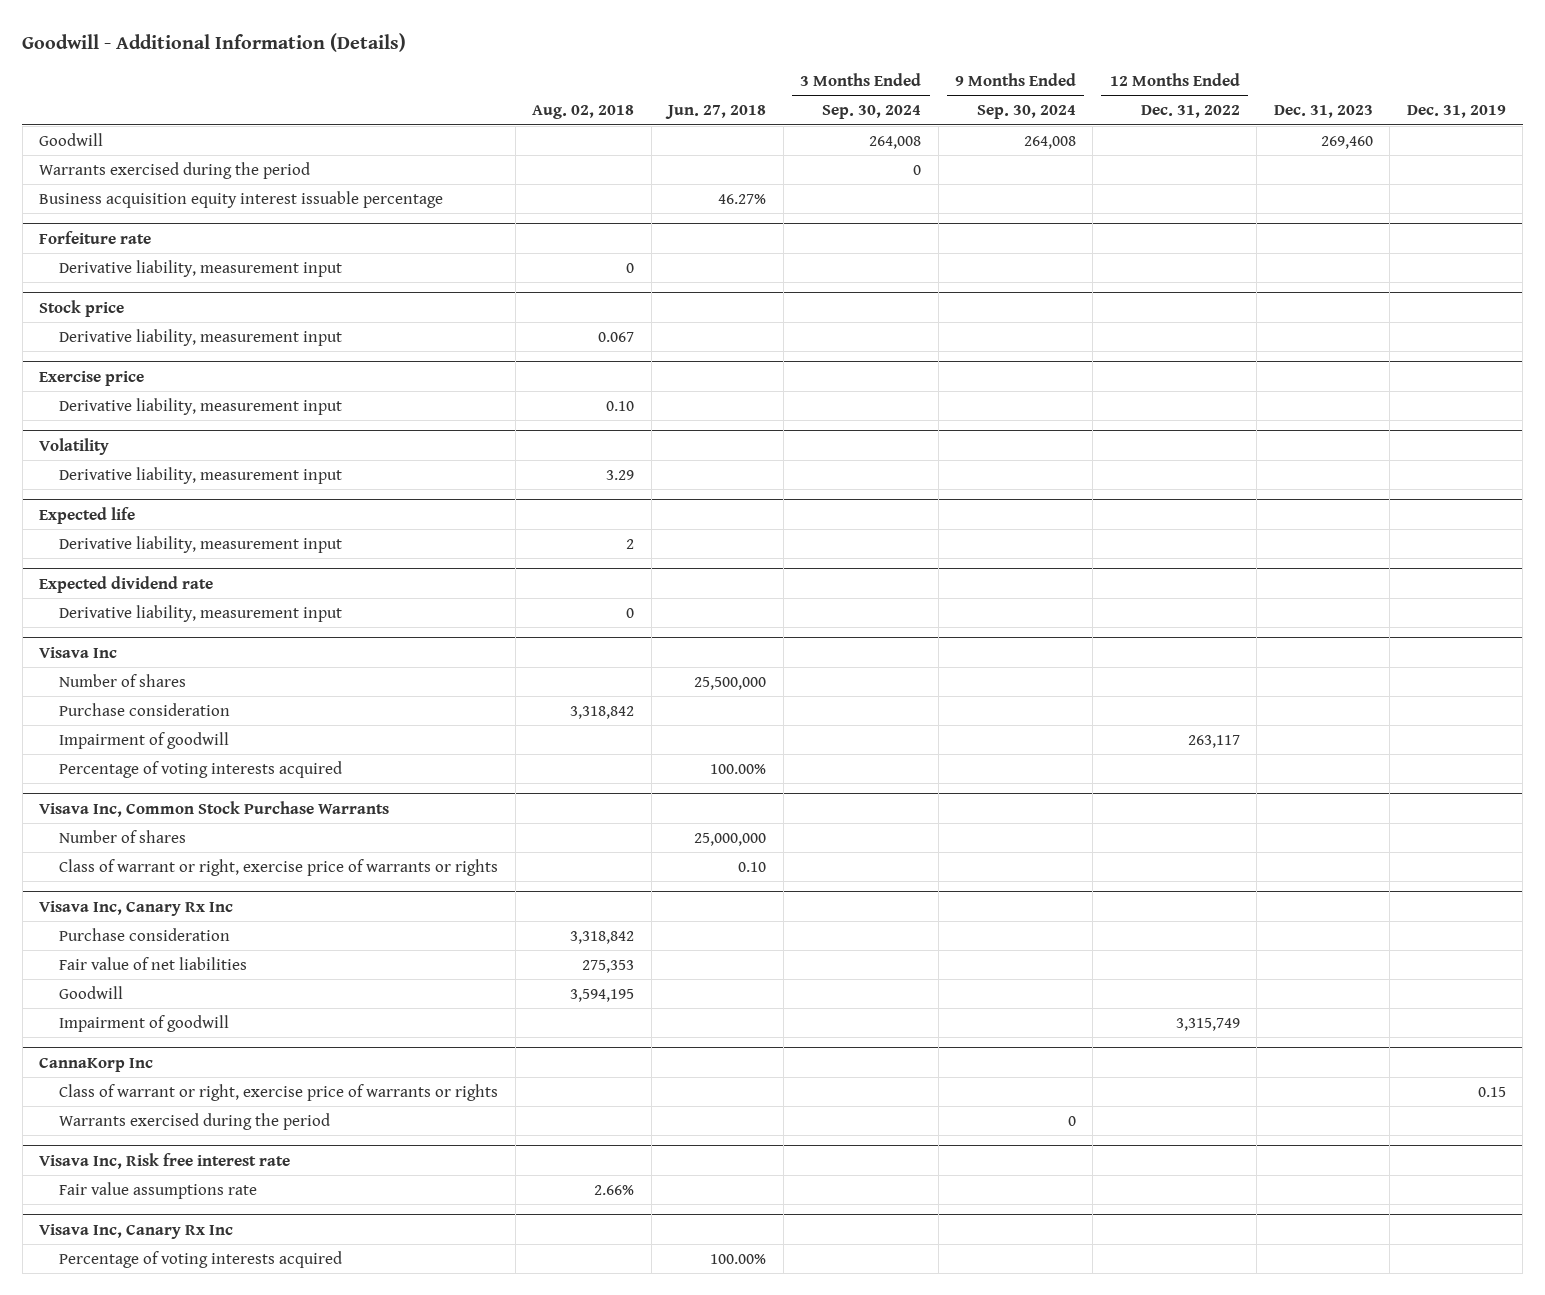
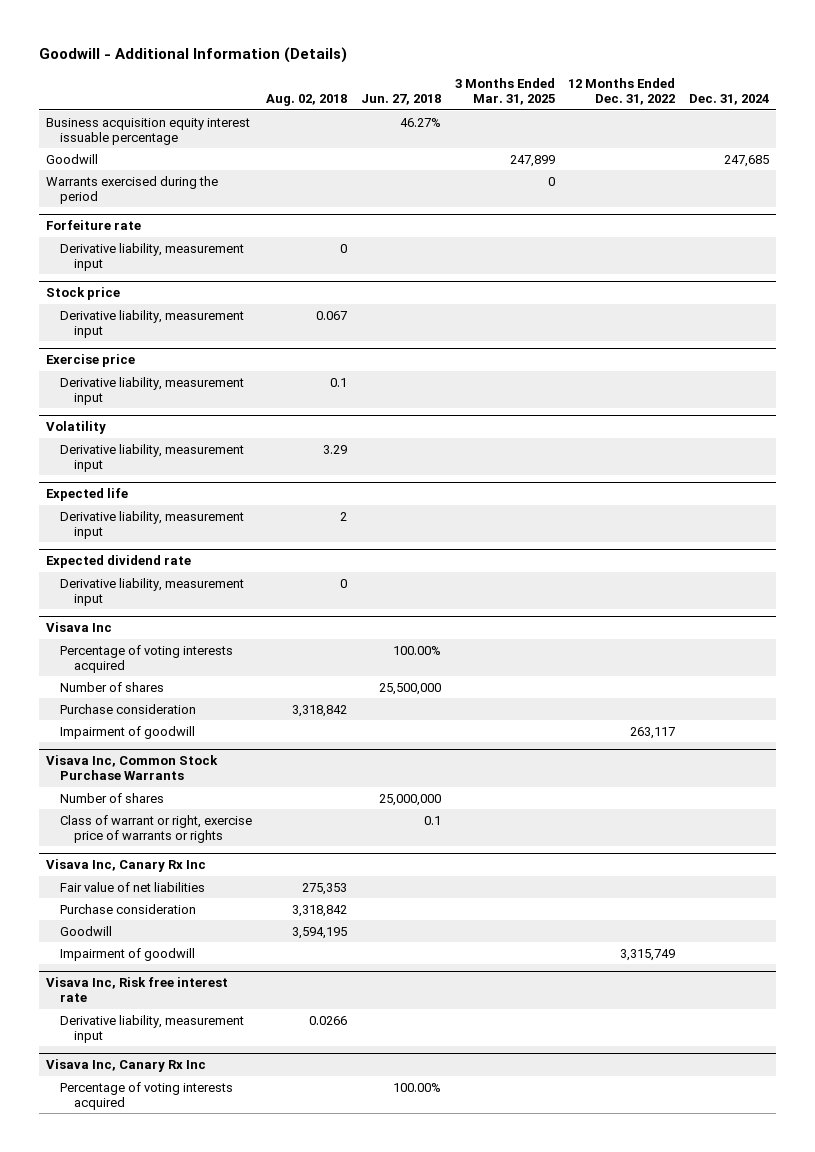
- | Aug. 02, 2018 | Jun. 27, 2018 | 3 Months Ended Sep. 30, 2024 | 9 Months Ended Sep. 30, 2024 | 12 Months Ended Dec. 31, 2022 | Dec. 31, 2023 | Dec. 31, 2019
+ | Aug. 02, 2018 | Jun. 27, 2018 | 3 Months Ended Mar. 31, 2025 | 12 Months Ended Dec. 31, 2022 | Dec. 31, 2024
moved up: Business acquisition equity interest issuable percentage | | 46.27% | | |
@ Exercise price
- Derivative liability, measurement input | 0.10 | | | | | |
+ Derivative liability, measurement input | 0.1 | | | |
@ Visava Inc
moved up: Percentage of voting interests acquired | | 100.00% | | |
@ Visava Inc, Common Stock Purchase Warrants
- Class of warrant or right, exercise price of warrants or rights | | 0.10 | | | | |
+ Class of warrant or right, exercise price of warrants or rights | | 0.1 | | |
@ Visava Inc, Canary Rx Inc
moved down: Purchase consideration | 3,318,842 | | | |
- CannaKorp Inc
- Class of warrant or right, exercise price of warrants or rights | | | | | | | 0.15
- Warrants exercised during the period | | | | 0 | | |
@ Visava Inc, Risk free interest rate
- Fair value assumptions rate | 2.66% | | | | | |
+ Derivative liability, measurement input | 0.0266 | | | |

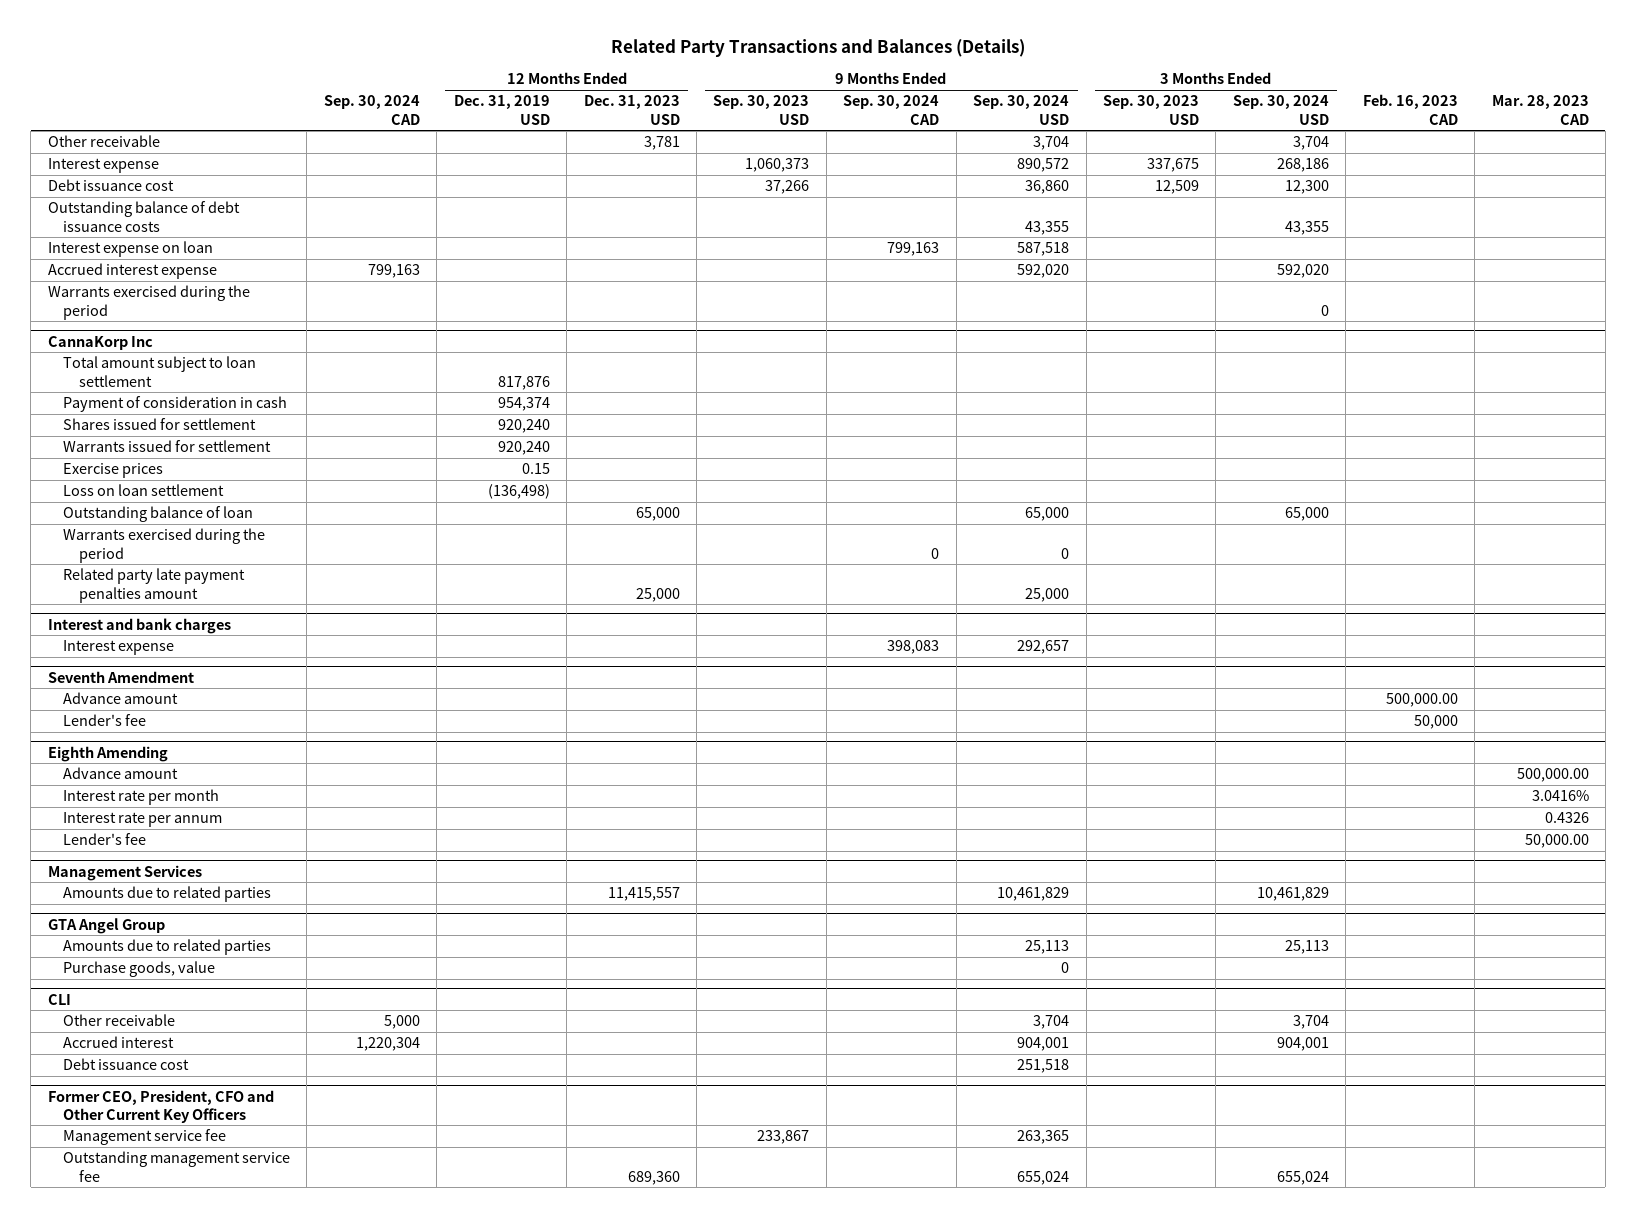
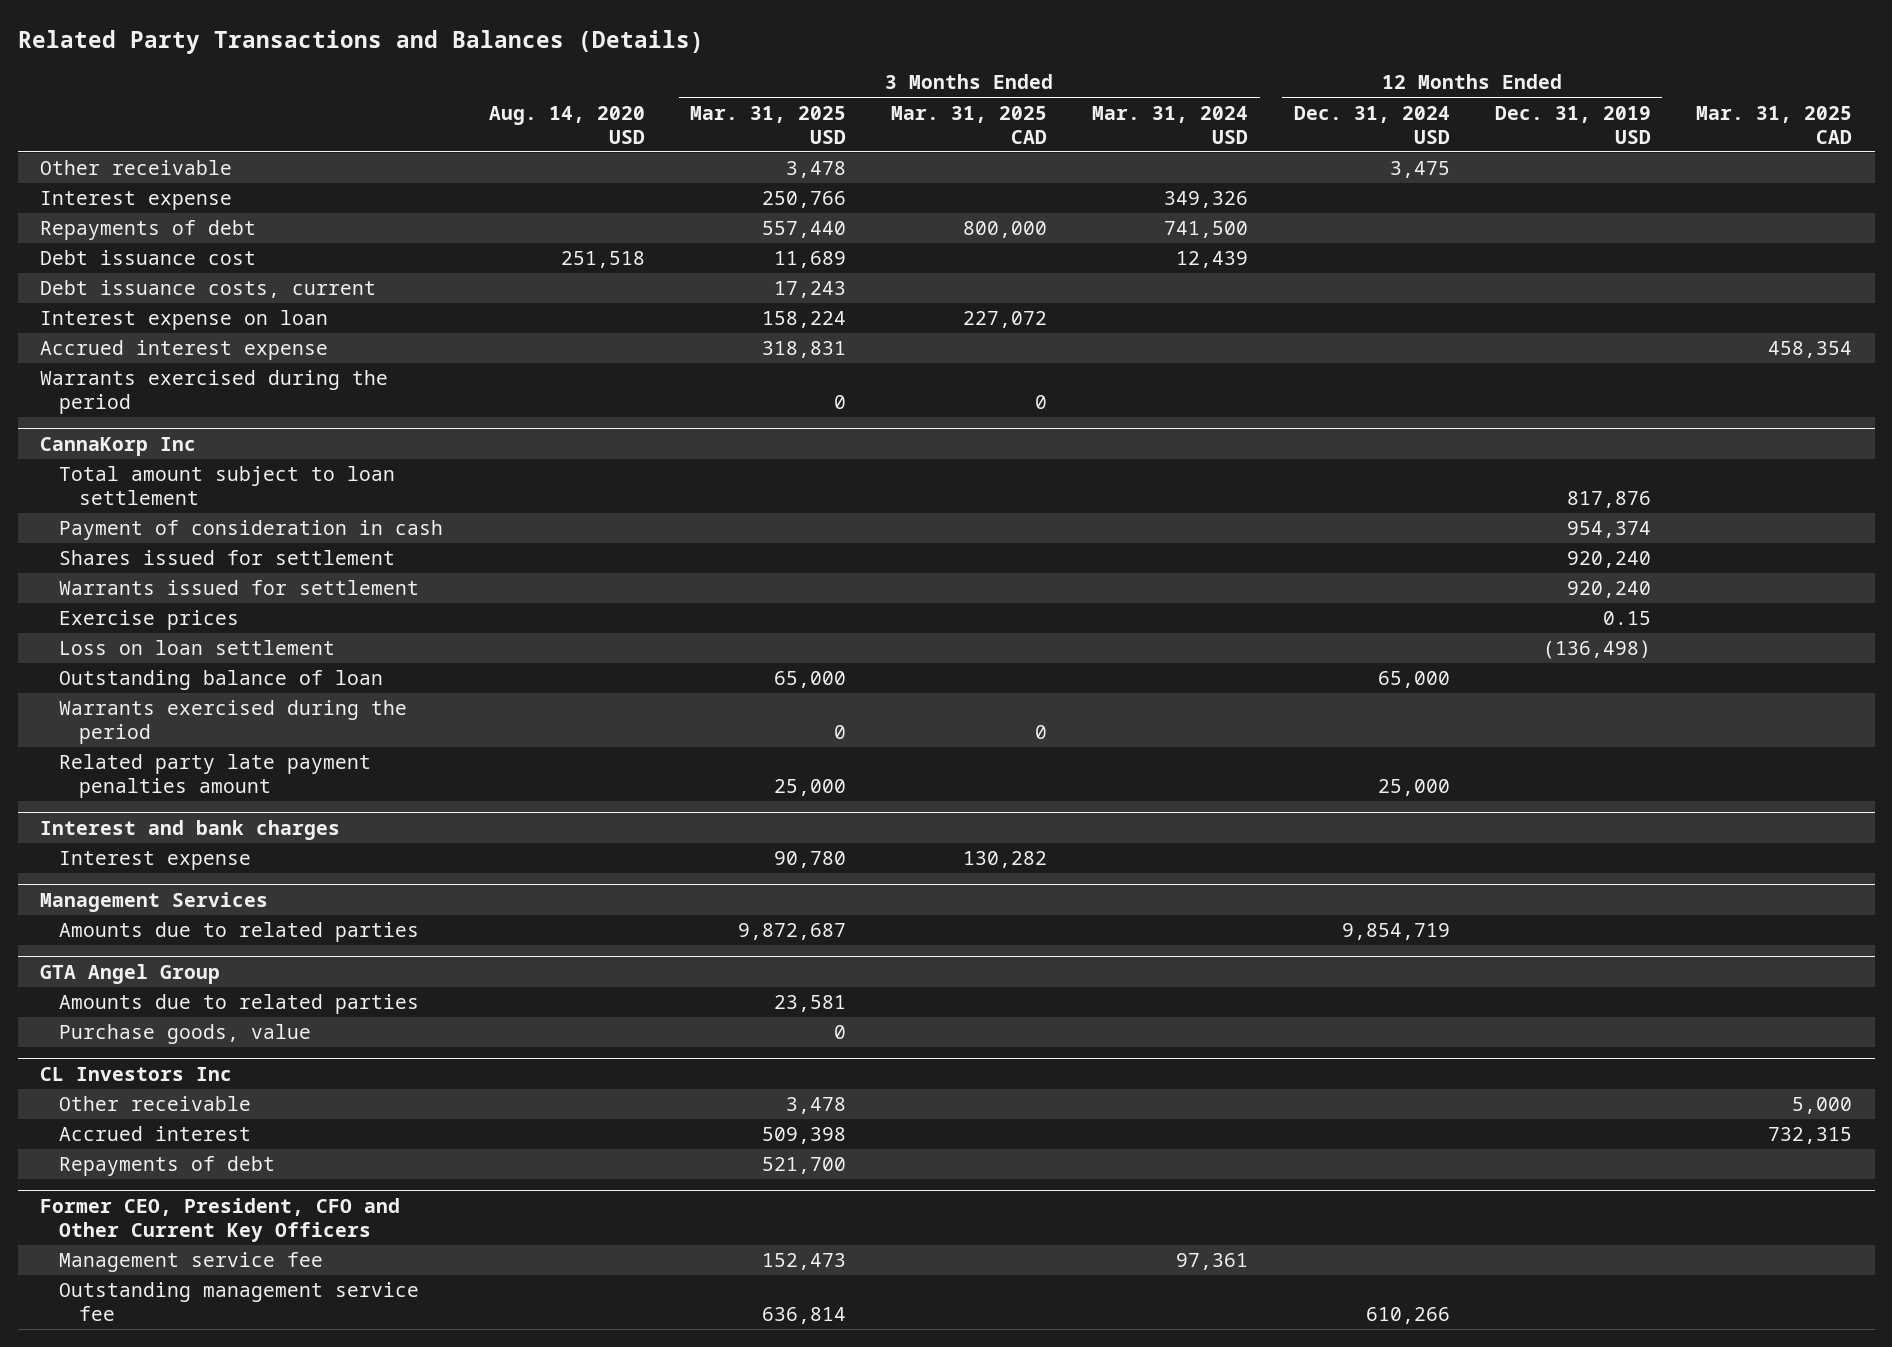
- | Sep. 30, 2024 CAD | 12 Months Ended Dec. 31, 2019 USD | 12 Months Ended Dec. 31, 2023 USD | 9 Months Ended Sep. 30, 2023 USD | 9 Months Ended Sep. 30, 2024 CAD | 9 Months Ended Sep. 30, 2024 USD | 3 Months Ended Sep. 30, 2023 USD | 3 Months Ended Sep. 30, 2024 USD | Feb. 16, 2023 CAD | Mar. 28, 2023 CAD
+ | Aug. 14, 2020 USD | 3 Months Ended Mar. 31, 2025 USD | 3 Months Ended Mar. 31, 2025 CAD | 3 Months Ended Mar. 31, 2024 USD | 12 Months Ended Dec. 31, 2024 USD | 12 Months Ended Dec. 31, 2019 USD | Mar. 31, 2025 CAD
+ Repayments of debt | | 557,440 | 800,000 | 741,500 | | |
- Outstanding balance of debt issuance costs | | | | | | 43,355 | | 43,355 | |
+ Debt issuance costs, current | | 17,243 | | | | |
- Seventh Amendment
- Advance amount | | | | | | | | | 500,000.00 |
- Lender's fee | | | | | | | | | 50,000 |
- Eighth Amending
- Advance amount | | | | | | | | | | 500,000.00
- Interest rate per month | | | | | | | | | | 3.0416%
- Interest rate per annum | | | | | | | | | | 0.4326
- Lender's fee | | | | | | | | | | 50,000.00
- CLI
+ CL Investors Inc
- Debt issuance cost | | | | | | 251,518 | | | |
+ Repayments of debt | | 521,700 | | | | |

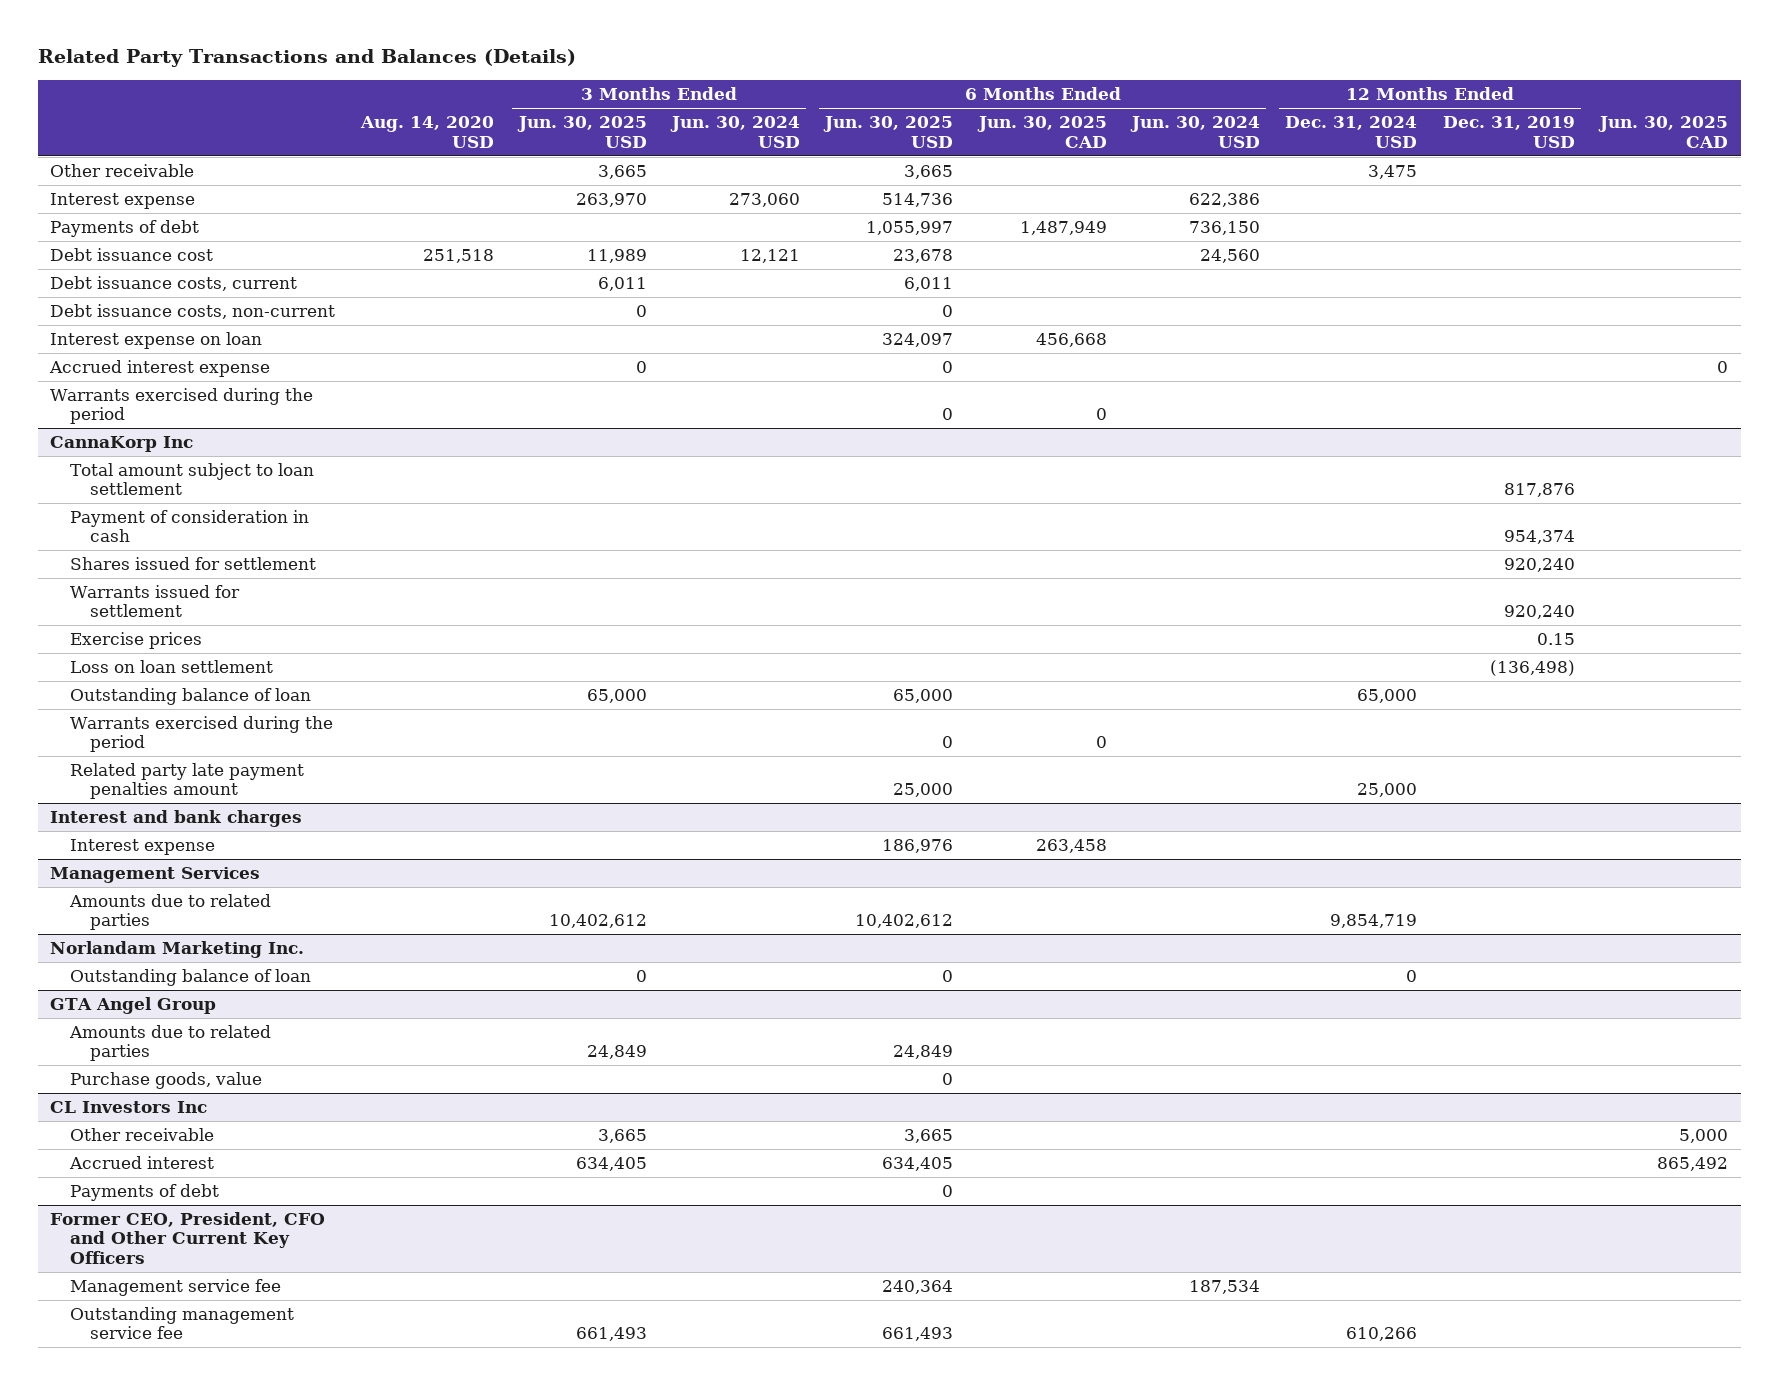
- | Aug. 14, 2020 USD | 3 Months Ended Mar. 31, 2025 USD | 3 Months Ended Mar. 31, 2025 CAD | 3 Months Ended Mar. 31, 2024 USD | 12 Months Ended Dec. 31, 2024 USD | 12 Months Ended Dec. 31, 2019 USD | Mar. 31, 2025 CAD
+ | Aug. 14, 2020 USD | 3 Months Ended Jun. 30, 2025 USD | 3 Months Ended Jun. 30, 2024 USD | 6 Months Ended Jun. 30, 2025 USD | 6 Months Ended Jun. 30, 2025 CAD | 6 Months Ended Jun. 30, 2024 USD | 12 Months Ended Dec. 31, 2024 USD | 12 Months Ended Dec. 31, 2019 USD | Jun. 30, 2025 CAD
- Repayments of debt | | 557,440 | 800,000 | 741,500 | | |
+ Payments of debt | | | | 1,055,997 | 1,487,949 | 736,150 | | |
+ Debt issuance costs, non-current | | 0 | | 0 | | | | |
+ Norlandam Marketing Inc.
+ Outstanding balance of loan | | 0 | | 0 | | | 0 | |
@ CL Investors Inc
- Repayments of debt | | 521,700 | | | | |
+ Payments of debt | | | | 0 | | | | |

